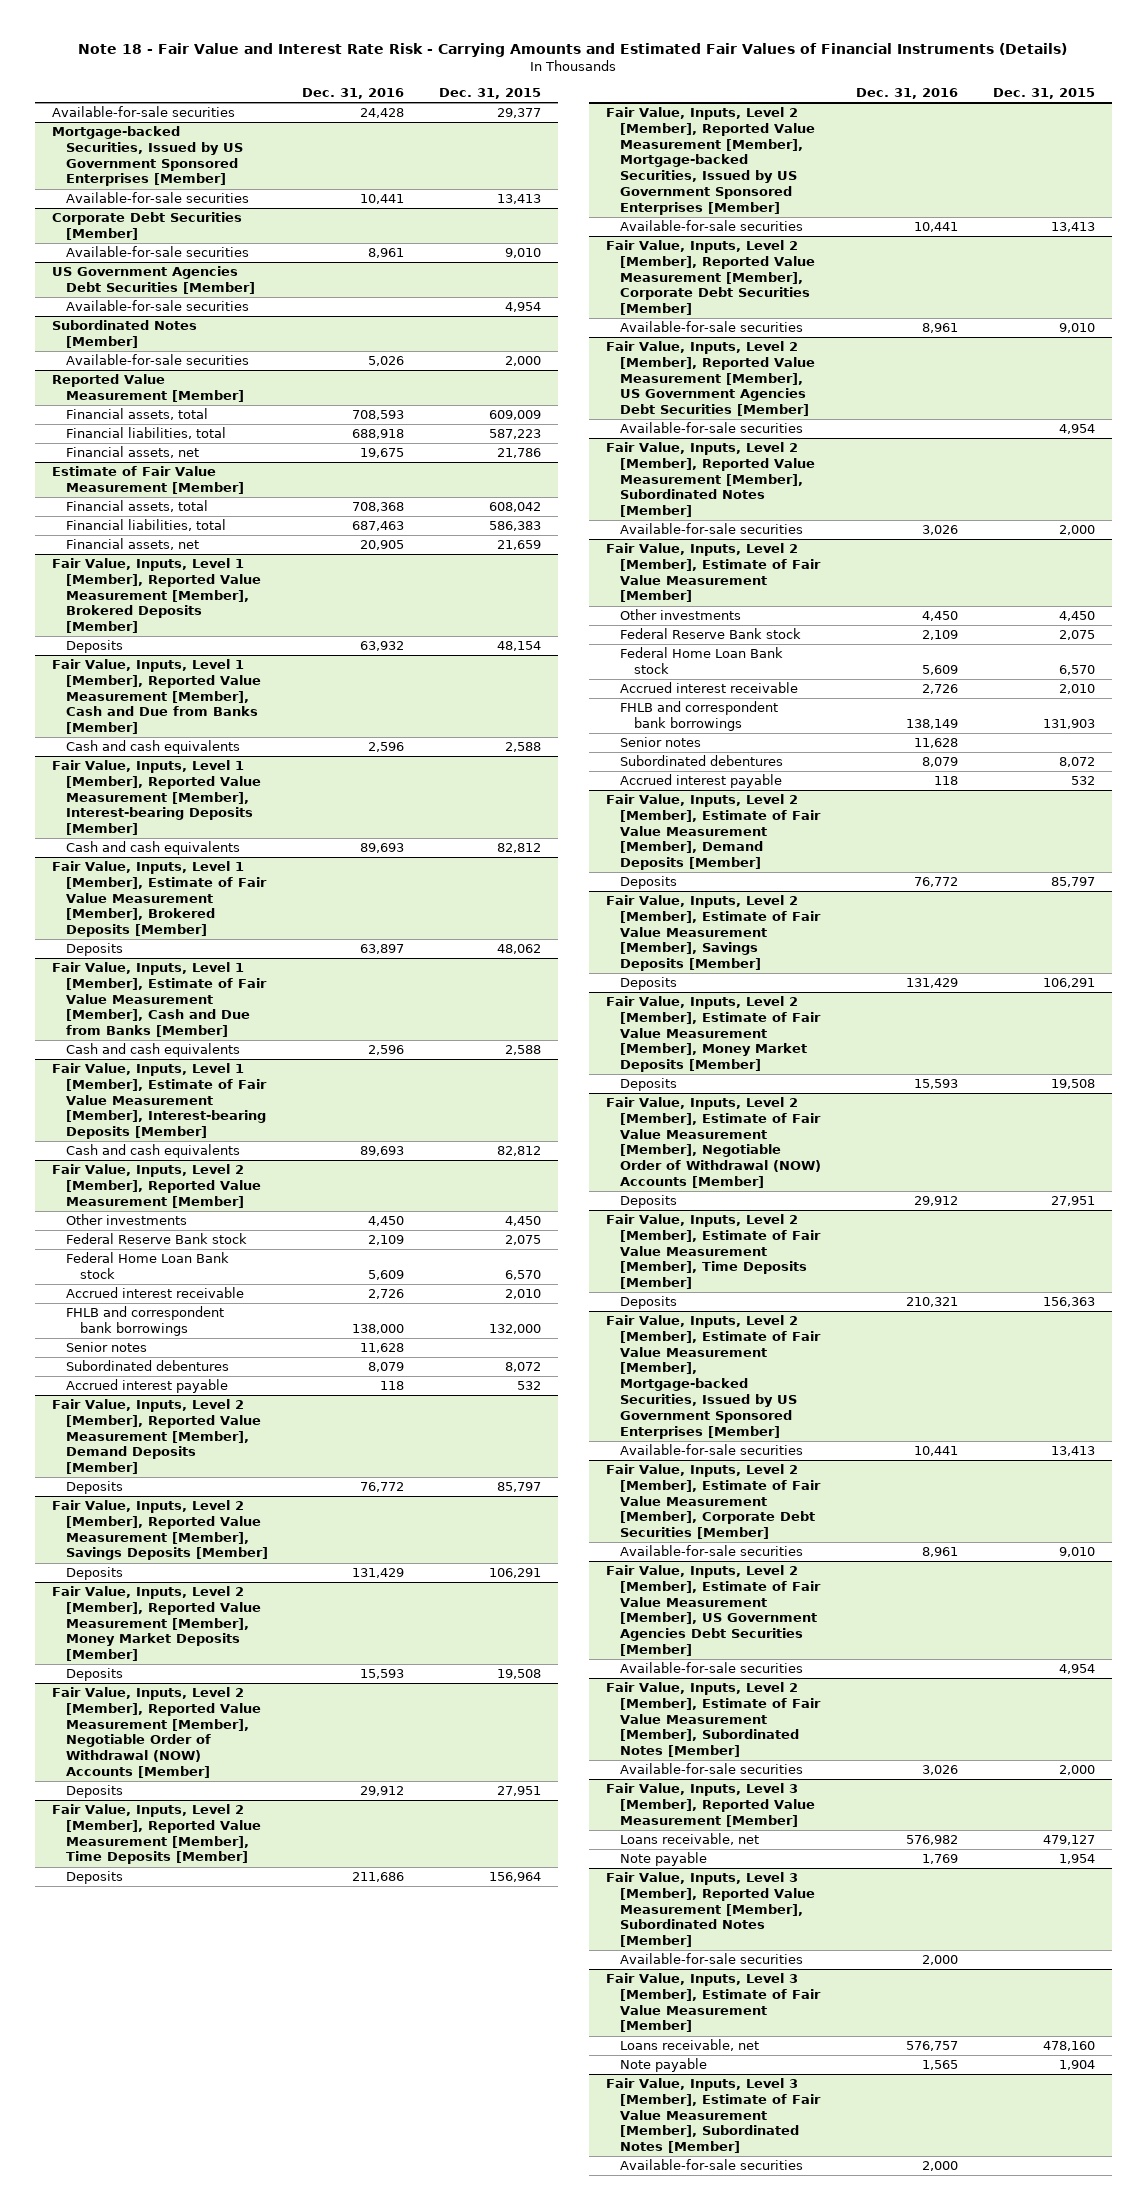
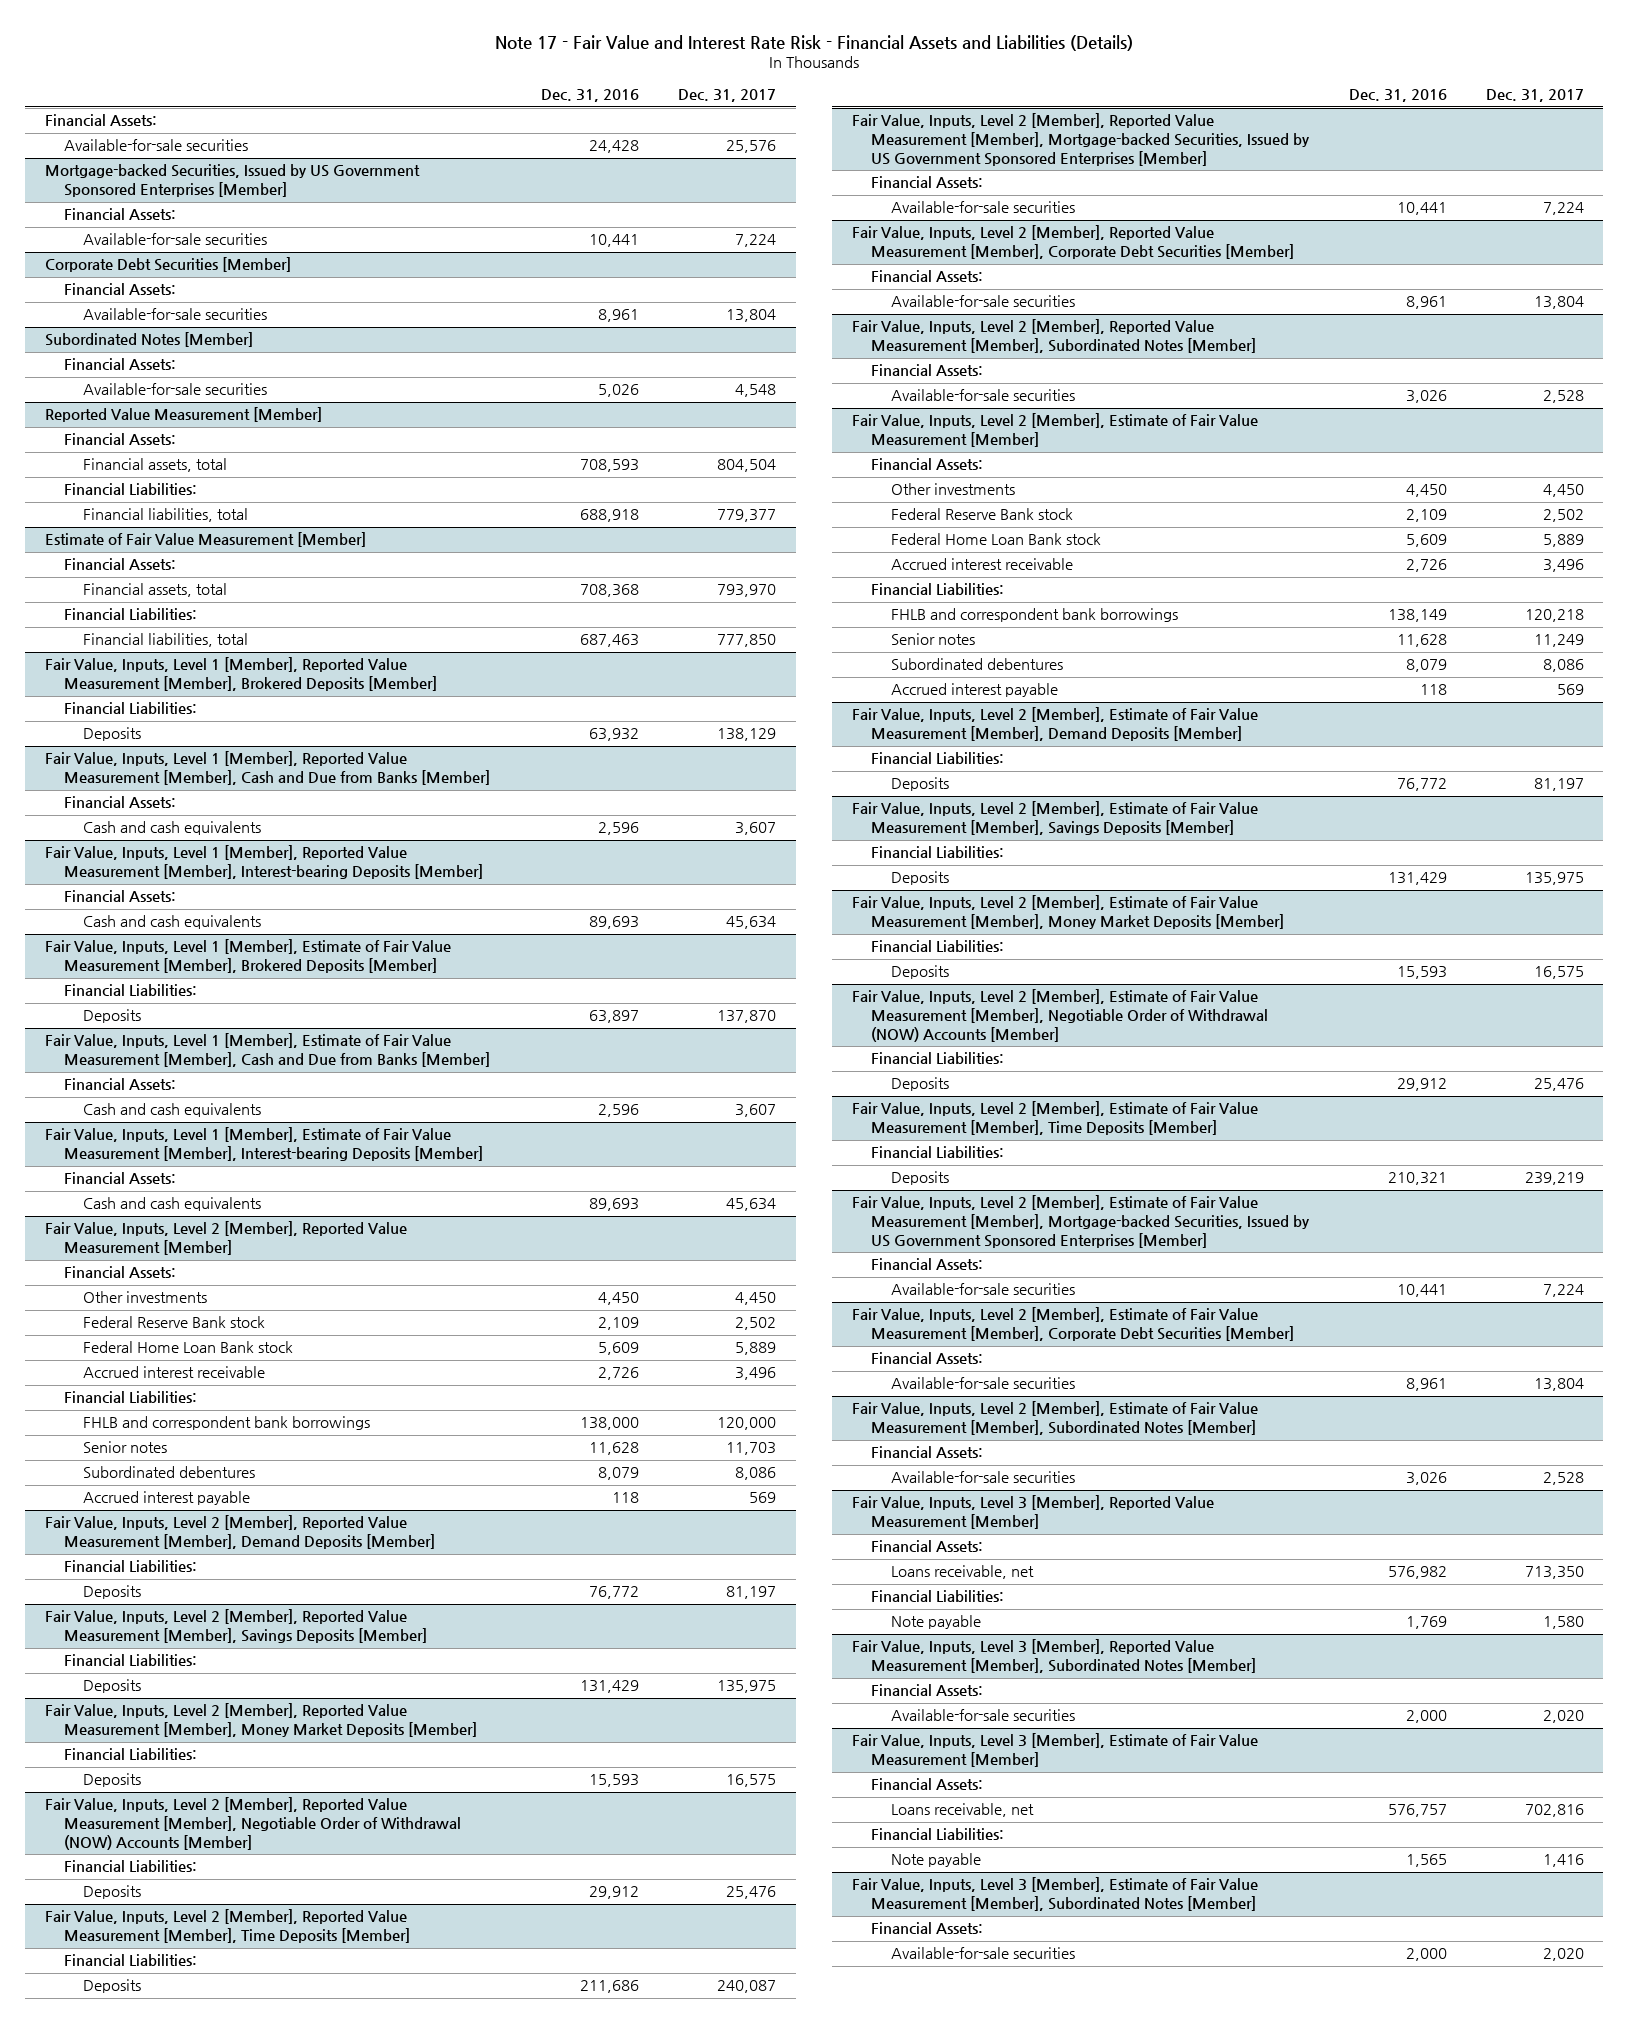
- Note 18 - Fair Value and Interest Rate Risk - Carrying Amounts and Estimated Fair Values of Financial Instruments (Details)
+ Note 17 - Fair Value and Interest Rate Risk - Financial Assets and Liabilities (Details)
- | Dec. 31, 2016 | Dec. 31, 2015
+ | Dec. 31, 2016 | Dec. 31, 2017
+ Financial Assets:
@ Mortgage-backed Securities, Issued by US Government Sponsored Enterprises [Member]
+ Financial Assets:
@ Corporate Debt Securities [Member]
+ Financial Assets:
- US Government Agencies Debt Securities [Member]
- Available-for-sale securities | | 4,954
@ Subordinated Notes [Member]
+ Financial Assets:
@ Reported Value Measurement [Member]
+ Financial Assets:
+ Financial Liabilities:
- Financial assets, net | 19,675 | 21,786
@ Estimate of Fair Value Measurement [Member]
+ Financial Assets:
+ Financial Liabilities:
- Financial assets, net | 20,905 | 21,659
@ Fair Value, Inputs, Level 1 [Member], Reported Value Measurement [Member], Brokered Deposits [Member]
+ Financial Liabilities:
@ Fair Value, Inputs, Level 1 [Member], Reported Value Measurement [Member], Cash and Due from Banks [Member]
+ Financial Assets:
@ Fair Value, Inputs, Level 1 [Member], Reported Value Measurement [Member], Interest-bearing Deposits [Member]
+ Financial Assets:
@ Fair Value, Inputs, Level 1 [Member], Estimate of Fair Value Measurement [Member], Brokered Deposits [Member]
+ Financial Liabilities:
@ Fair Value, Inputs, Level 1 [Member], Estimate of Fair Value Measurement [Member], Cash and Due from Banks [Member]
+ Financial Assets:
@ Fair Value, Inputs, Level 1 [Member], Estimate of Fair Value Measurement [Member], Interest-bearing Deposits [Member]
+ Financial Assets:
@ Fair Value, Inputs, Level 2 [Member], Reported Value Measurement [Member]
+ Financial Assets:
+ Financial Liabilities:
@ Fair Value, Inputs, Level 2 [Member], Reported Value Measurement [Member], Demand Deposits [Member]
+ Financial Liabilities:
@ Fair Value, Inputs, Level 2 [Member], Reported Value Measurement [Member], Savings Deposits [Member]
+ Financial Liabilities:
@ Fair Value, Inputs, Level 2 [Member], Reported Value Measurement [Member], Money Market Deposits [Member]
+ Financial Liabilities:
@ Fair Value, Inputs, Level 2 [Member], Reported Value Measurement [Member], Negotiable Order of Withdrawal (NOW) Accounts [Member]
+ Financial Liabilities:
@ Fair Value, Inputs, Level 2 [Member], Reported Value Measurement [Member], Time Deposits [Member]
+ Financial Liabilities:
@ Fair Value, Inputs, Level 2 [Member], Reported Value Measurement [Member], Mortgage-backed Securities, Issued by US Government Sponsored Enterprises [Member]
+ Financial Assets:
@ Fair Value, Inputs, Level 2 [Member], Reported Value Measurement [Member], Corporate Debt Securities [Member]
+ Financial Assets:
- Fair Value, Inputs, Level 2 [Member], Reported Value Measurement [Member], US Government Agencies Debt Securities [Member]
- Available-for-sale securities | | 4,954
@ Fair Value, Inputs, Level 2 [Member], Reported Value Measurement [Member], Subordinated Notes [Member]
+ Financial Assets:
@ Fair Value, Inputs, Level 2 [Member], Estimate of Fair Value Measurement [Member]
+ Financial Assets:
+ Financial Liabilities:
@ Fair Value, Inputs, Level 2 [Member], Estimate of Fair Value Measurement [Member], Demand Deposits [Member]
+ Financial Liabilities:
@ Fair Value, Inputs, Level 2 [Member], Estimate of Fair Value Measurement [Member], Savings Deposits [Member]
+ Financial Liabilities:
@ Fair Value, Inputs, Level 2 [Member], Estimate of Fair Value Measurement [Member], Money Market Deposits [Member]
+ Financial Liabilities:
@ Fair Value, Inputs, Level 2 [Member], Estimate of Fair Value Measurement [Member], Negotiable Order of Withdrawal (NOW) Accounts [Member]
+ Financial Liabilities:
@ Fair Value, Inputs, Level 2 [Member], Estimate of Fair Value Measurement [Member], Time Deposits [Member]
+ Financial Liabilities:
@ Fair Value, Inputs, Level 2 [Member], Estimate of Fair Value Measurement [Member], Mortgage-backed Securities, Issued by US Government Sponsored Enterprises [Member]
+ Financial Assets:
@ Fair Value, Inputs, Level 2 [Member], Estimate of Fair Value Measurement [Member], Corporate Debt Securities [Member]
+ Financial Assets:
- Fair Value, Inputs, Level 2 [Member], Estimate of Fair Value Measurement [Member], US Government Agencies Debt Securities [Member]
- Available-for-sale securities | | 4,954
@ Fair Value, Inputs, Level 2 [Member], Estimate of Fair Value Measurement [Member], Subordinated Notes [Member]
+ Financial Assets:
@ Fair Value, Inputs, Level 3 [Member], Reported Value Measurement [Member]
+ Financial Assets:
+ Financial Liabilities:
@ Fair Value, Inputs, Level 3 [Member], Reported Value Measurement [Member], Subordinated Notes [Member]
+ Financial Assets:
@ Fair Value, Inputs, Level 3 [Member], Estimate of Fair Value Measurement [Member]
+ Financial Assets:
+ Financial Liabilities:
@ Fair Value, Inputs, Level 3 [Member], Estimate of Fair Value Measurement [Member], Subordinated Notes [Member]
+ Financial Assets:

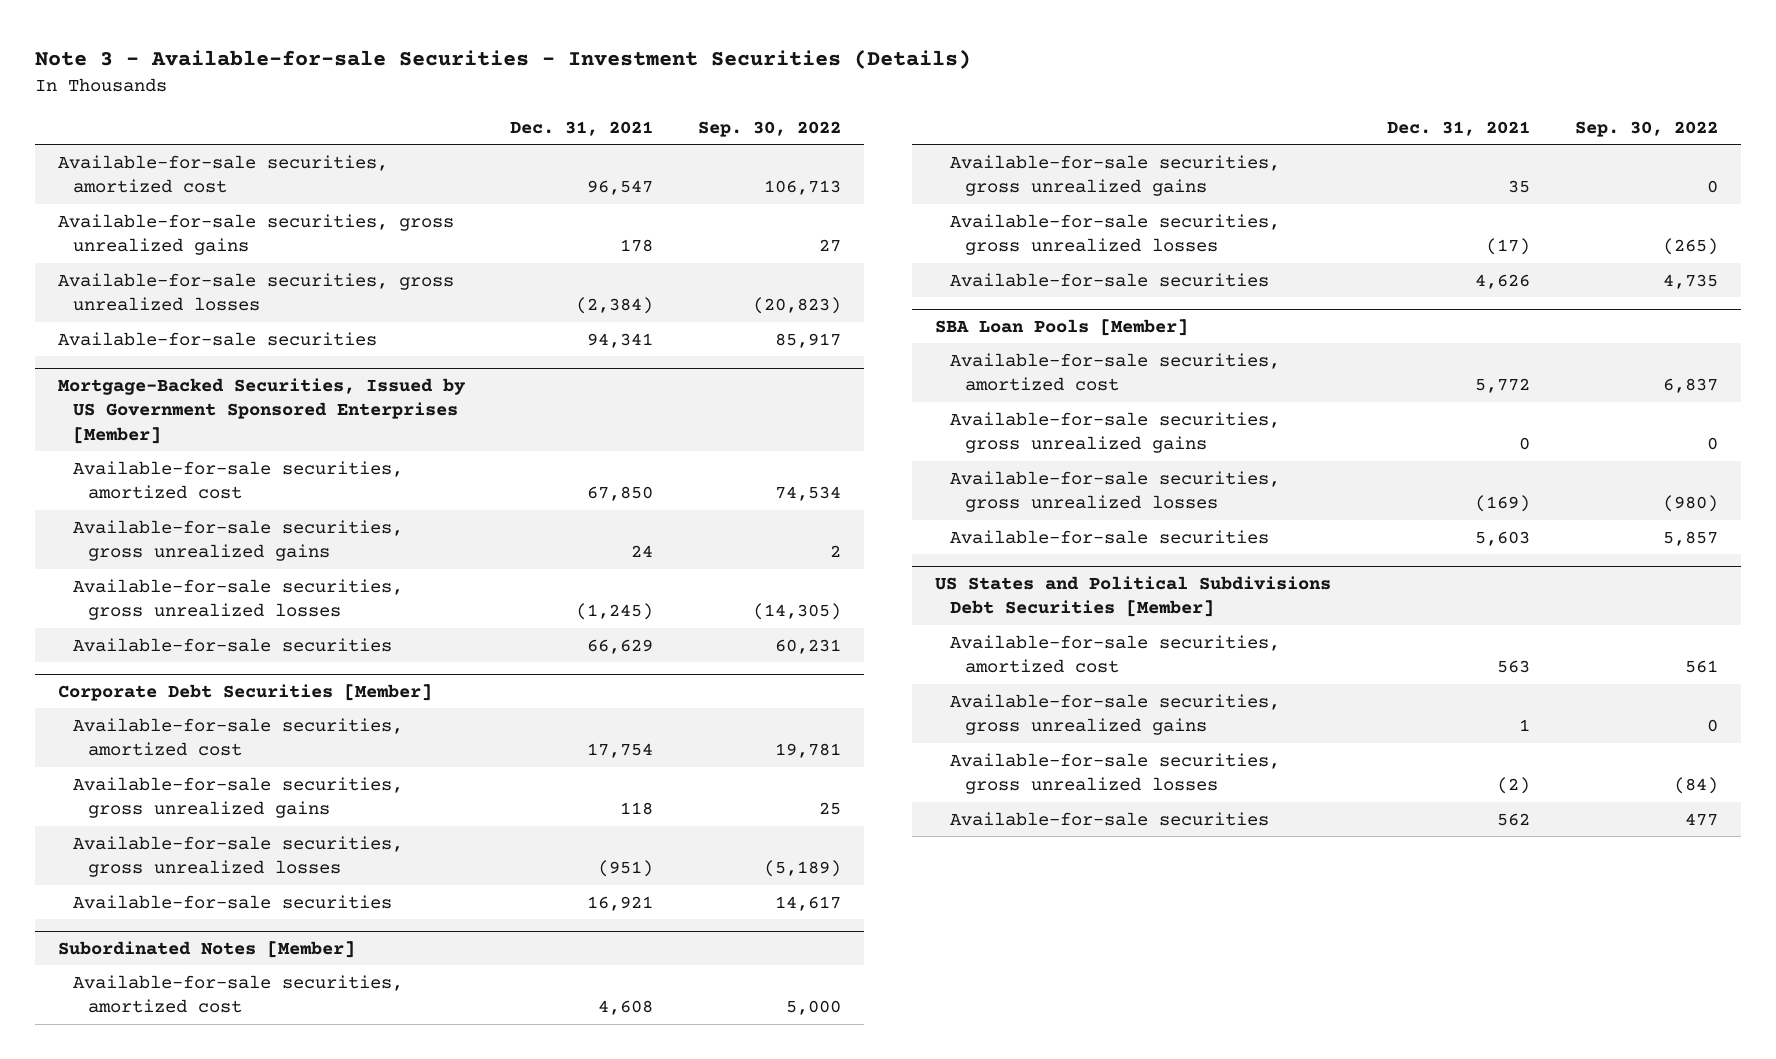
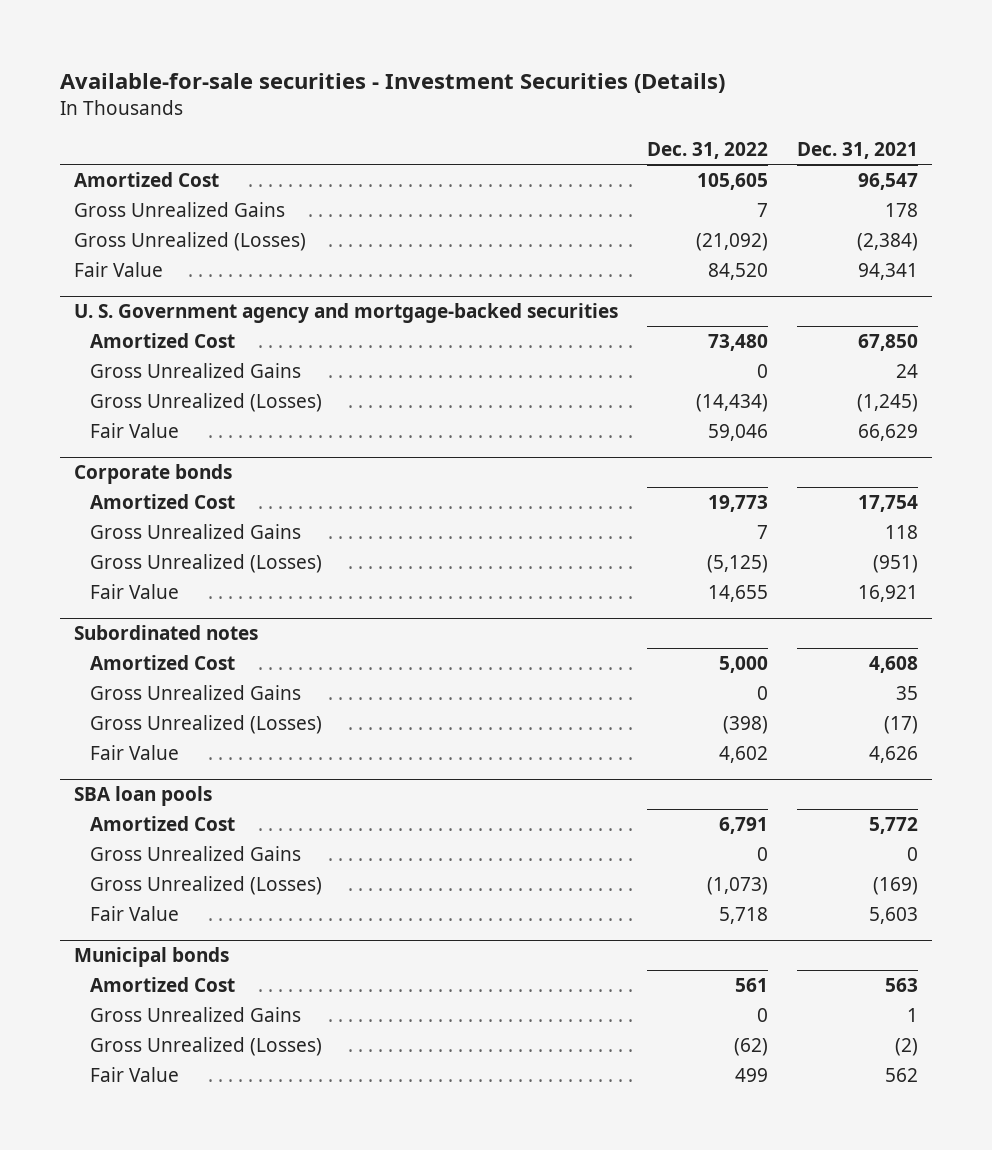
- Note 3 - Available-for-sale Securities - Investment Securities (Details)
+ Available-for-sale securities - Investment Securities (Details)
- | Dec. 31, 2021 | Sep. 30, 2022
+ | Dec. 31, 2022 | Dec. 31, 2021
- Available-for-sale securities, amortized cost | 96,547 | 106,713
- Available-for-sale securities, gross unrealized gains | 178 | 27
- Available-for-sale securities, gross unrealized losses | (2,384) | (20,823)
- Available-for-sale securities | 94,341 | 85,917
- Mortgage-Backed Securities, Issued by US Government Sponsored Enterprises [Member]
- Available-for-sale securities, amortized cost | 67,850 | 74,534
- Available-for-sale securities, gross unrealized gains | 24 | 2
- Available-for-sale securities, gross unrealized losses | (1,245) | (14,305)
- Available-for-sale securities | 66,629 | 60,231
- Corporate Debt Securities [Member]
- Available-for-sale securities, amortized cost | 17,754 | 19,781
- Available-for-sale securities, gross unrealized gains | 118 | 25
- Available-for-sale securities, gross unrealized losses | (951) | (5,189)
- Available-for-sale securities | 16,921 | 14,617
- Subordinated Notes [Member]
- Available-for-sale securities, amortized cost | 4,608 | 5,000
- Available-for-sale securities, gross unrealized gains | 35 | 0
- Available-for-sale securities, gross unrealized losses | (17) | (265)
- Available-for-sale securities | 4,626 | 4,735
- SBA Loan Pools [Member]
- Available-for-sale securities, amortized cost | 5,772 | 6,837
- Available-for-sale securities, gross unrealized gains | 0 | 0
- Available-for-sale securities, gross unrealized losses | (169) | (980)
- Available-for-sale securities | 5,603 | 5,857
- US States and Political Subdivisions Debt Securities [Member]
- Available-for-sale securities, amortized cost | 563 | 561
- Available-for-sale securities, gross unrealized gains | 1 | 0
- Available-for-sale securities, gross unrealized losses | (2) | (84)
- Available-for-sale securities | 562 | 477
+ Amortized Cost | 105,605 | 96,547
+ Gross Unrealized Gains | 7 | 178
+ Gross Unrealized (Losses) | (21,092) | (2,384)
+ Fair Value | 84,520 | 94,341
+ U. S. Government agency and mortgage-backed securities
+ Amortized Cost | 73,480 | 67,850
+ Gross Unrealized Gains | 0 | 24
+ Gross Unrealized (Losses) | (14,434) | (1,245)
+ Fair Value | 59,046 | 66,629
+ Corporate bonds
+ Amortized Cost | 19,773 | 17,754
+ Gross Unrealized Gains | 7 | 118
+ Gross Unrealized (Losses) | (5,125) | (951)
+ Fair Value | 14,655 | 16,921
+ Subordinated notes
+ Amortized Cost | 5,000 | 4,608
+ Gross Unrealized Gains | 0 | 35
+ Gross Unrealized (Losses) | (398) | (17)
+ Fair Value | 4,602 | 4,626
+ SBA loan pools
+ Amortized Cost | 6,791 | 5,772
+ Gross Unrealized Gains | 0 | 0
+ Gross Unrealized (Losses) | (1,073) | (169)
+ Fair Value | 5,718 | 5,603
+ Municipal bonds
+ Amortized Cost | 561 | 563
+ Gross Unrealized Gains | 0 | 1
+ Gross Unrealized (Losses) | (62) | (2)
+ Fair Value | 499 | 562

